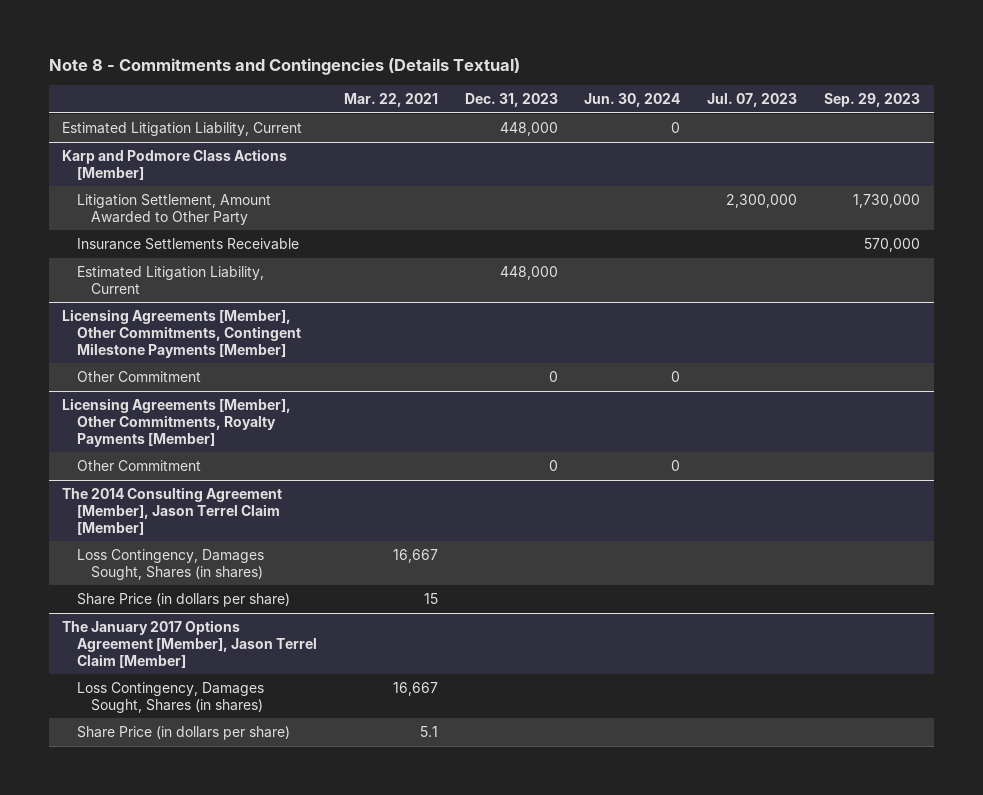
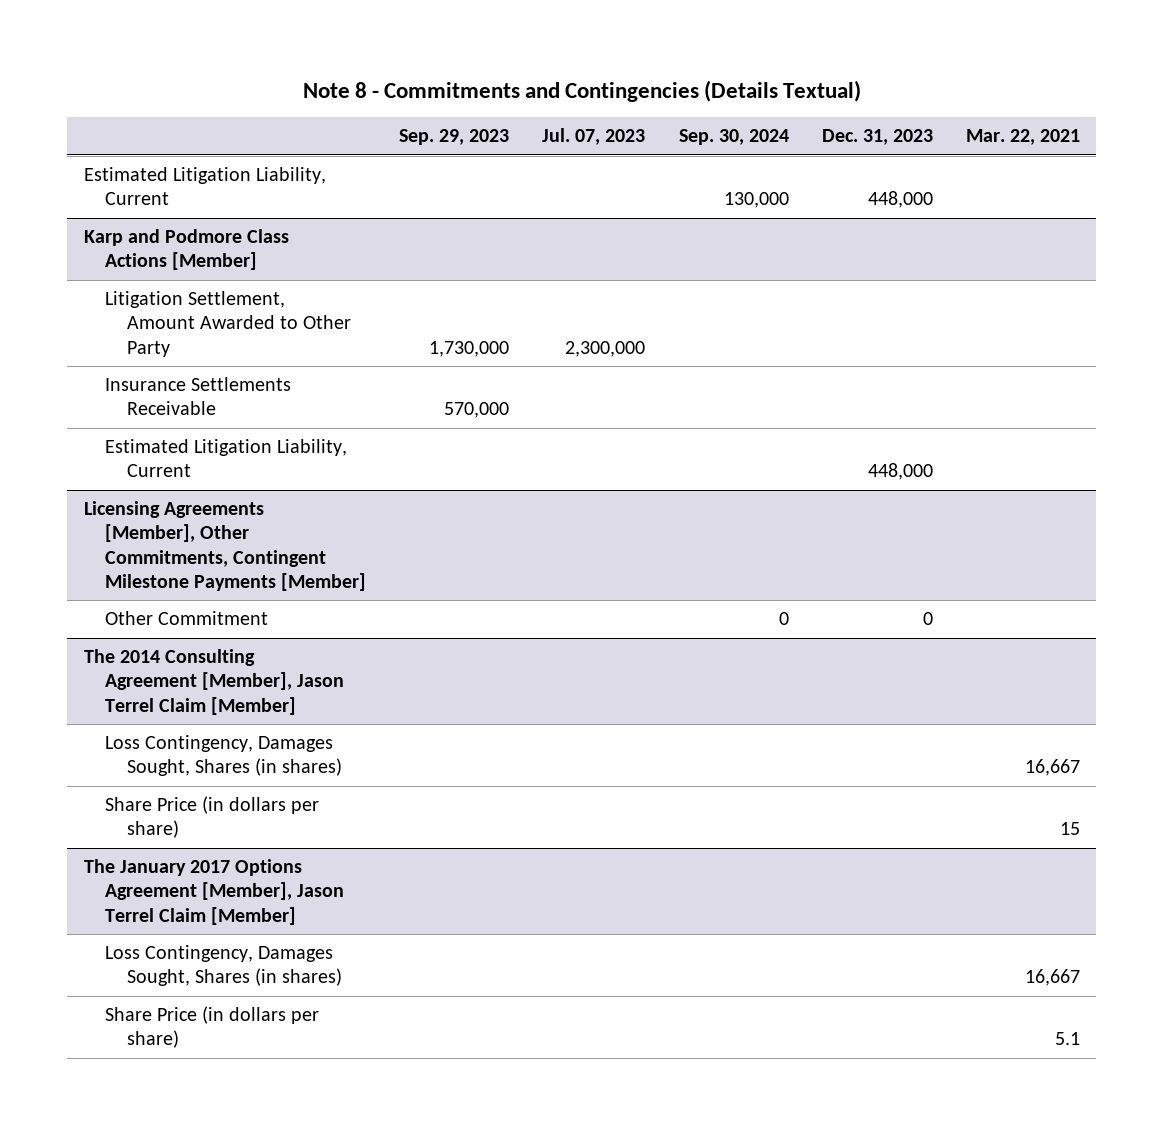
- | Mar. 22, 2021 | Dec. 31, 2023 | Jun. 30, 2024 | Jul. 07, 2023 | Sep. 29, 2023
+ | Sep. 29, 2023 | Jul. 07, 2023 | Sep. 30, 2024 | Dec. 31, 2023 | Mar. 22, 2021
- Licensing Agreements [Member], Other Commitments, Royalty Payments [Member]
- Other Commitment | | 0 | 0 | |

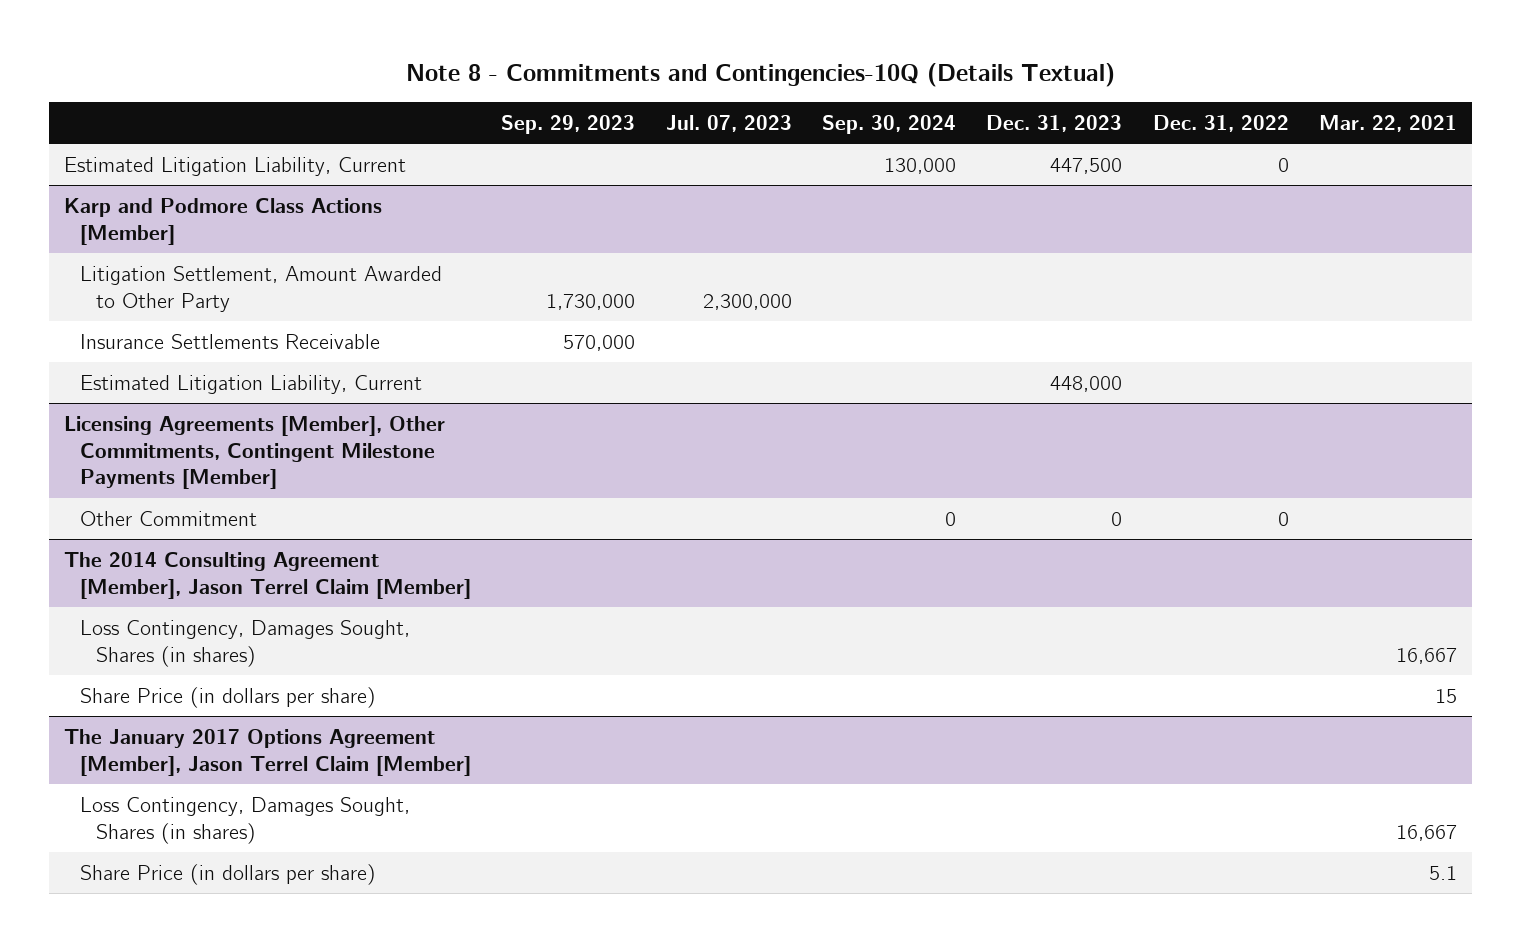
- Note 8 - Commitments and Contingencies (Details Textual)
+ Note 8 - Commitments and Contingencies-10Q (Details Textual)
- | Sep. 29, 2023 | Jul. 07, 2023 | Sep. 30, 2024 | Dec. 31, 2023 | Mar. 22, 2021
+ | Sep. 29, 2023 | Jul. 07, 2023 | Sep. 30, 2024 | Dec. 31, 2023 | Dec. 31, 2022 | Mar. 22, 2021
- Estimated Litigation Liability, Current | | | 130,000 | 448,000 |
+ Estimated Litigation Liability, Current | | | 130,000 | 447,500 | 0 |

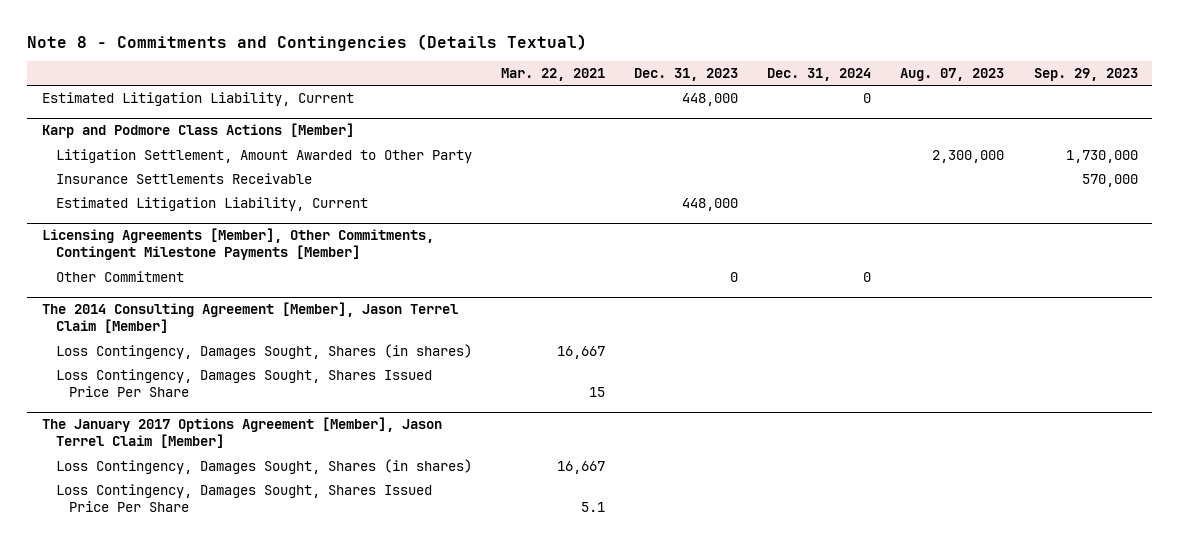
- Note 8 - Commitments and Contingencies-10Q (Details Textual)
+ Note 8 - Commitments and Contingencies (Details Textual)
- | Sep. 29, 2023 | Jul. 07, 2023 | Sep. 30, 2024 | Dec. 31, 2023 | Dec. 31, 2022 | Mar. 22, 2021
+ | Mar. 22, 2021 | Dec. 31, 2023 | Dec. 31, 2024 | Aug. 07, 2023 | Sep. 29, 2023
- Estimated Litigation Liability, Current | | | 130,000 | 447,500 | 0 |
+ Estimated Litigation Liability, Current | | 448,000 | 0 | |
@ The 2014 Consulting Agreement [Member], Jason Terrel Claim [Member]
- Share Price (in dollars per share) | | | | | | 15
+ Loss Contingency, Damages Sought, Shares Issued Price Per Share | 15 | | | |
@ The January 2017 Options Agreement [Member], Jason Terrel Claim [Member]
- Share Price (in dollars per share) | | | | | | 5.1
+ Loss Contingency, Damages Sought, Shares Issued Price Per Share | 5.1 | | | |

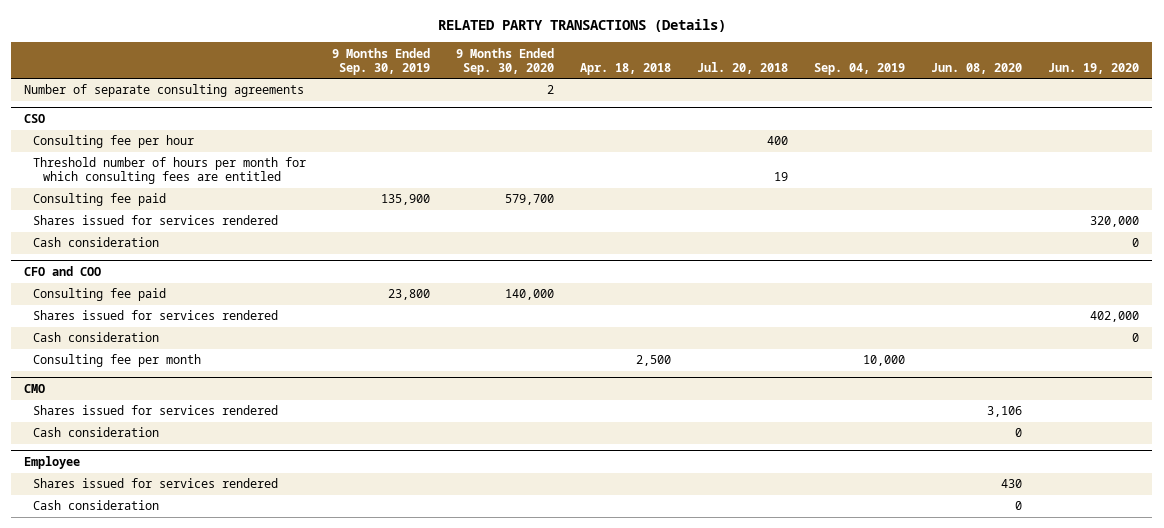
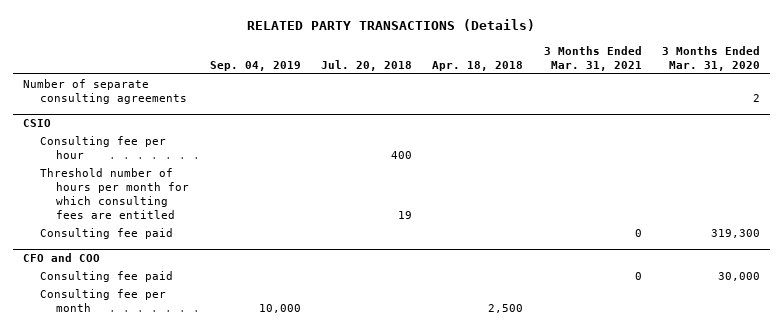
- | 9 Months Ended Sep. 30, 2019 | 9 Months Ended Sep. 30, 2020 | Apr. 18, 2018 | Jul. 20, 2018 | Sep. 04, 2019 | Jun. 08, 2020 | Jun. 19, 2020
+ | Sep. 04, 2019 | Jul. 20, 2018 | Apr. 18, 2018 | 3 Months Ended Mar. 31, 2021 | 3 Months Ended Mar. 31, 2020
- CSO
+ CSIO
- Shares issued for services rendered | | | | | | | 320,000
- Cash consideration | | | | | | | 0
@ CFO and COO
- Shares issued for services rendered | | | | | | | 402,000
- Cash consideration | | | | | | | 0
- CMO
- Shares issued for services rendered | | | | | | 3,106 |
- Cash consideration | | | | | | 0 |
- Employee
- Shares issued for services rendered | | | | | | 430 |
- Cash consideration | | | | | | 0 |

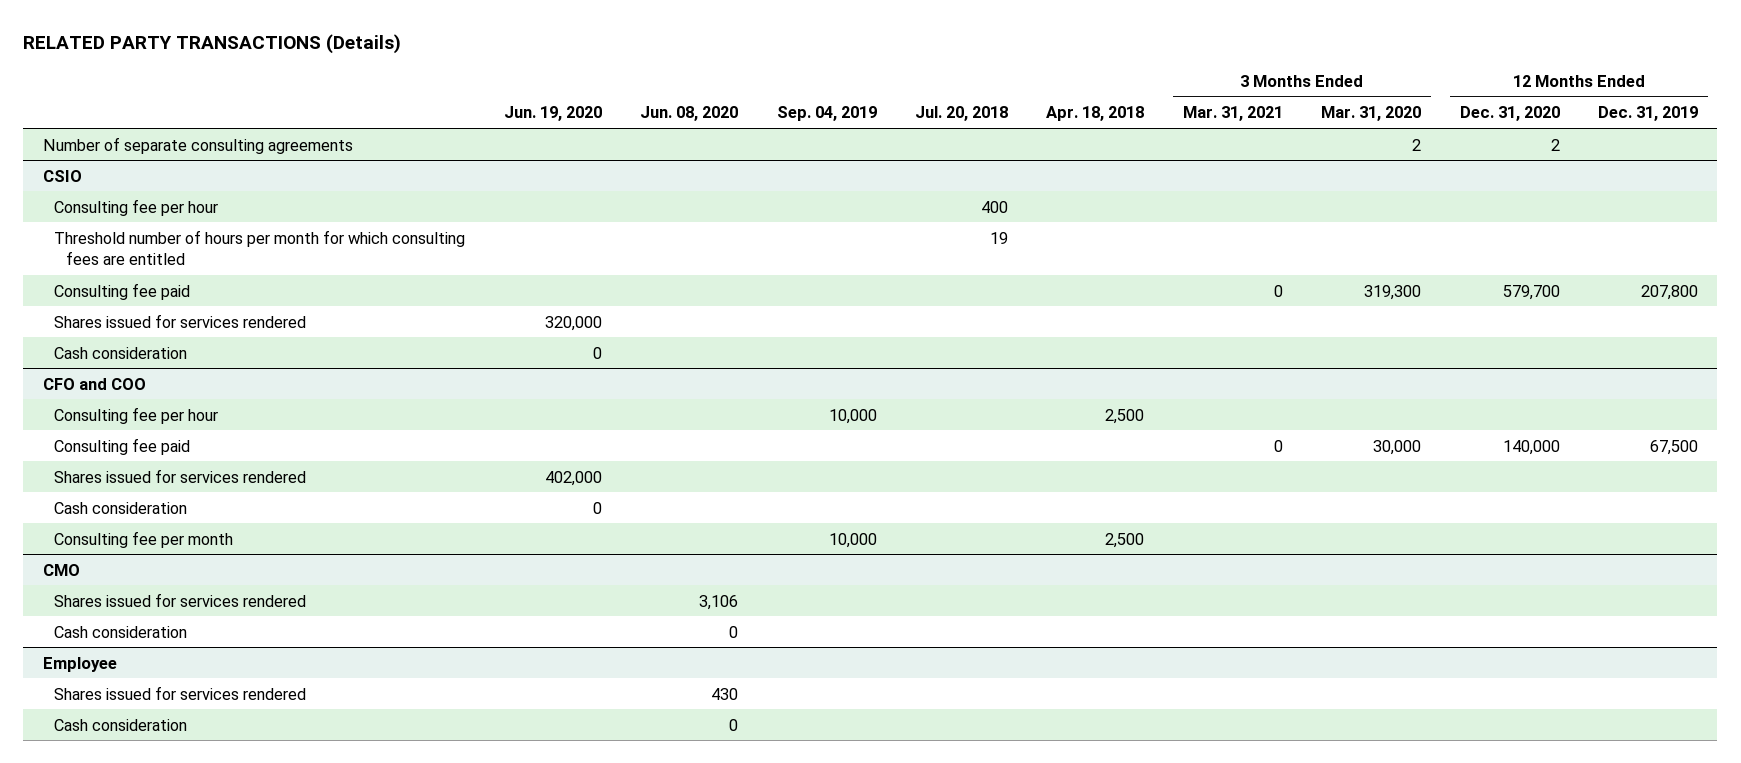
- | Sep. 04, 2019 | Jul. 20, 2018 | Apr. 18, 2018 | 3 Months Ended Mar. 31, 2021 | 3 Months Ended Mar. 31, 2020
+ | Jun. 19, 2020 | Jun. 08, 2020 | Sep. 04, 2019 | Jul. 20, 2018 | Apr. 18, 2018 | 3 Months Ended Mar. 31, 2021 | 3 Months Ended Mar. 31, 2020 | 12 Months Ended Dec. 31, 2020 | 12 Months Ended Dec. 31, 2019
@ CSIO
+ Shares issued for services rendered | 320,000 | | | | | | | |
+ Cash consideration | 0 | | | | | | | |
@ CFO and COO
+ Consulting fee per hour | | | 10,000 | | 2,500 | | | |
+ Shares issued for services rendered | 402,000 | | | | | | | |
+ Cash consideration | 0 | | | | | | | |
+ CMO
+ Shares issued for services rendered | | 3,106 | | | | | | |
+ Cash consideration | | 0 | | | | | | |
+ Employee
+ Shares issued for services rendered | | 430 | | | | | | |
+ Cash consideration | | 0 | | | | | | |

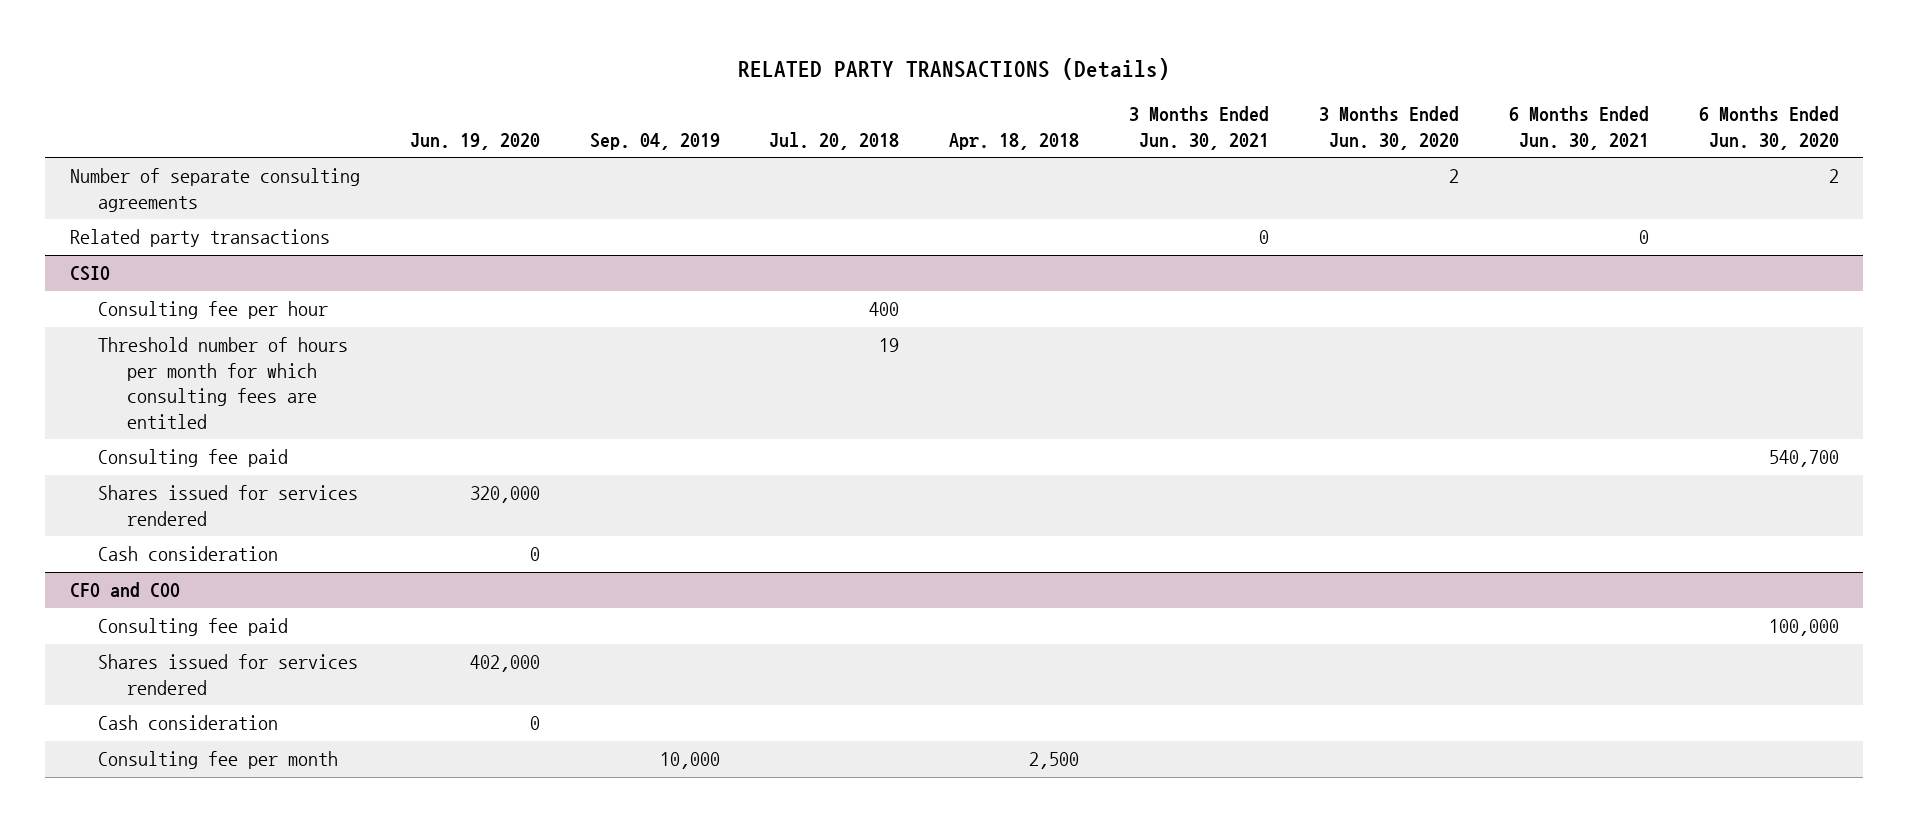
- | Jun. 19, 2020 | Jun. 08, 2020 | Sep. 04, 2019 | Jul. 20, 2018 | Apr. 18, 2018 | 3 Months Ended Mar. 31, 2021 | 3 Months Ended Mar. 31, 2020 | 12 Months Ended Dec. 31, 2020 | 12 Months Ended Dec. 31, 2019
+ | Jun. 19, 2020 | Sep. 04, 2019 | Jul. 20, 2018 | Apr. 18, 2018 | 3 Months Ended Jun. 30, 2021 | 3 Months Ended Jun. 30, 2020 | 6 Months Ended Jun. 30, 2021 | 6 Months Ended Jun. 30, 2020
+ Related party transactions | | | | | 0 | | 0 |
@ CFO and COO
- Consulting fee per hour | | | 10,000 | | 2,500 | | | |
- CMO
- Shares issued for services rendered | | 3,106 | | | | | | |
- Cash consideration | | 0 | | | | | | |
- Employee
- Shares issued for services rendered | | 430 | | | | | | |
- Cash consideration | | 0 | | | | | | |

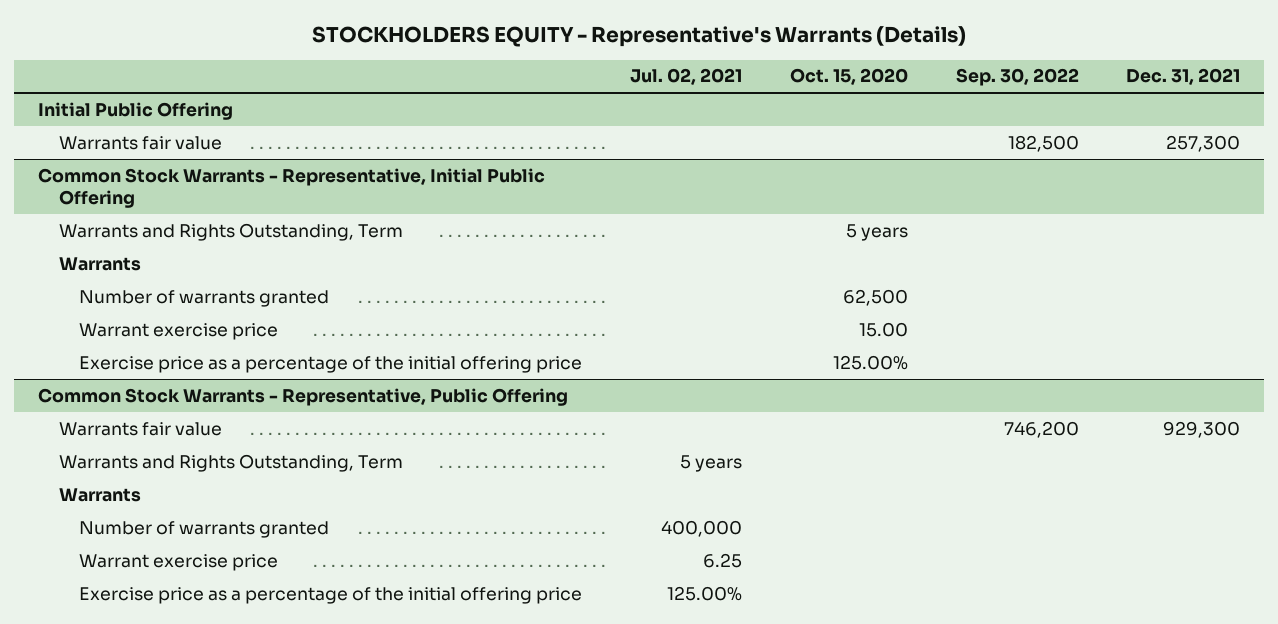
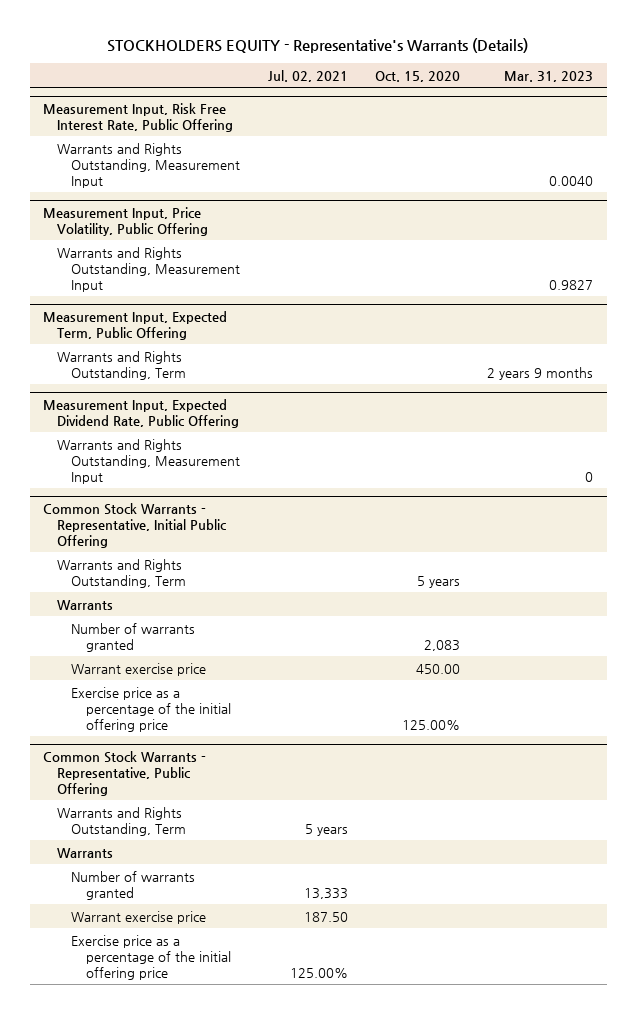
- | Jul. 02, 2021 | Oct. 15, 2020 | Sep. 30, 2022 | Dec. 31, 2021
+ | Jul. 02, 2021 | Oct. 15, 2020 | Mar. 31, 2023
- Initial Public Offering
- Warrants fair value | | | 182,500 | 257,300
+ Measurement Input, Risk Free Interest Rate, Public Offering
+ Warrants and Rights Outstanding, Measurement Input | | | 0.0040
+ Measurement Input, Price Volatility, Public Offering
+ Warrants and Rights Outstanding, Measurement Input | | | 0.9827
+ Measurement Input, Expected Term, Public Offering
+ Warrants and Rights Outstanding, Term | | | 2 years 9 months
+ Measurement Input, Expected Dividend Rate, Public Offering
+ Warrants and Rights Outstanding, Measurement Input | | | 0
@ Common Stock Warrants - Representative, Initial Public Offering
- Number of warrants granted | | 62,500 | |
- Warrant exercise price | | 15.00 | |
+ Number of warrants granted | | 2,083 |
+ Warrant exercise price | | 450.00 |
@ Common Stock Warrants - Representative, Public Offering
- Warrants fair value | | | 746,200 | 929,300
- Number of warrants granted | 400,000 | | |
- Warrant exercise price | 6.25 | | |
+ Number of warrants granted | 13,333 | |
+ Warrant exercise price | 187.50 | |

